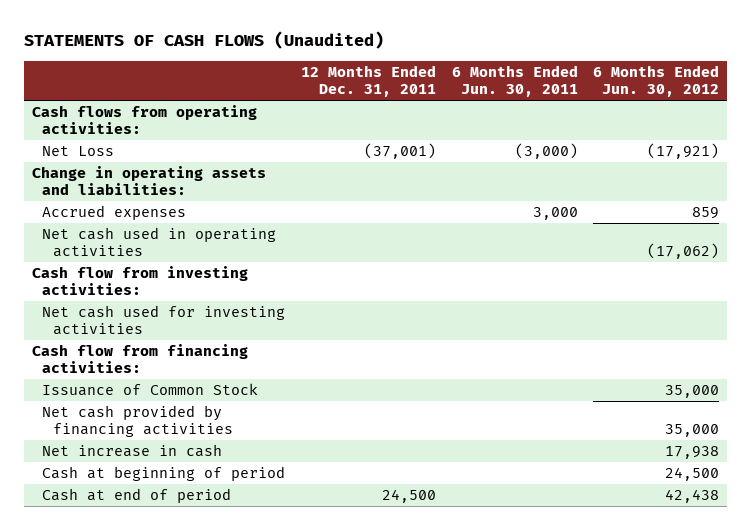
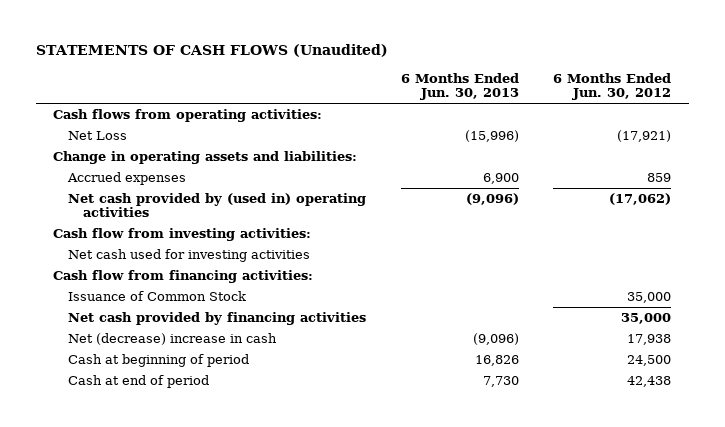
- | 12 Months Ended Dec. 31, 2011 | 6 Months Ended Jun. 30, 2011 | 6 Months Ended Jun. 30, 2012
+ | 6 Months Ended Jun. 30, 2013 | 6 Months Ended Jun. 30, 2012
- Net cash used in operating activities | | | (17,062)
+ Net cash provided by (used in) operating activities | (9,096) | (17,062)
- Net increase in cash | | | 17,938
+ Net (decrease) increase in cash | (9,096) | 17,938

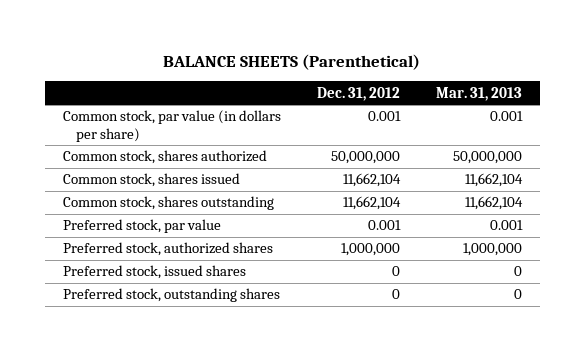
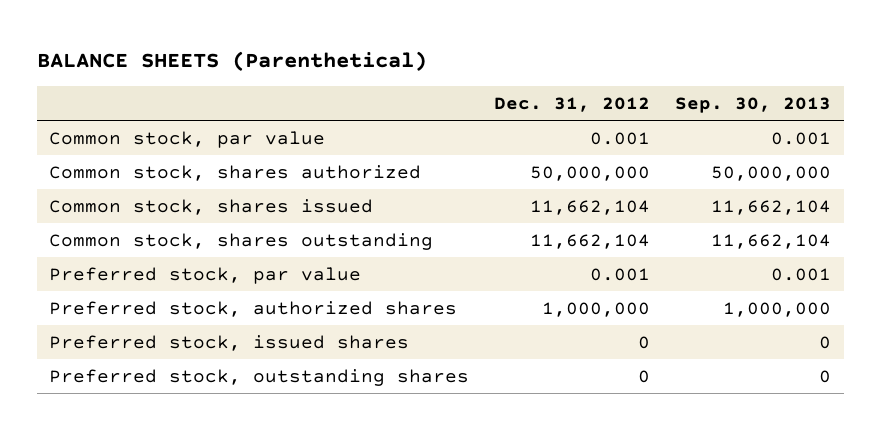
- | Dec. 31, 2012 | Mar. 31, 2013
+ | Dec. 31, 2012 | Sep. 30, 2013
- Common stock, par value (in dollars per share) | 0.001 | 0.001
+ Common stock, par value | 0.001 | 0.001

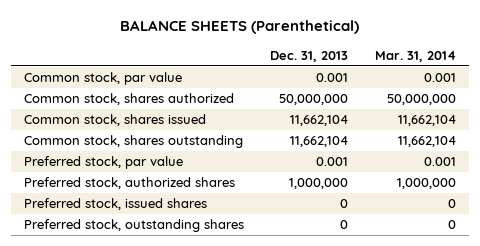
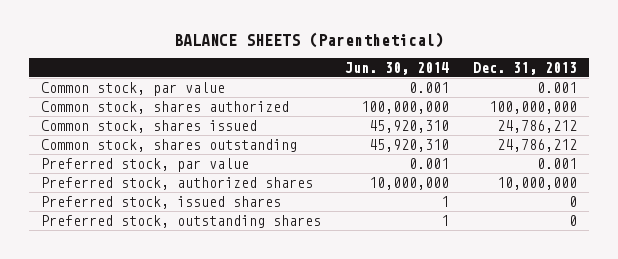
- | Dec. 31, 2013 | Mar. 31, 2014
+ | Jun. 30, 2014 | Dec. 31, 2013
- Common stock, shares authorized | 50,000,000 | 50,000,000
- Common stock, shares issued | 11,662,104 | 11,662,104
- Common stock, shares outstanding | 11,662,104 | 11,662,104
+ Common stock, shares authorized | 100,000,000 | 100,000,000
+ Common stock, shares issued | 45,920,310 | 24,786,212
+ Common stock, shares outstanding | 45,920,310 | 24,786,212
- Preferred stock, authorized shares | 1,000,000 | 1,000,000
+ Preferred stock, authorized shares | 10,000,000 | 10,000,000

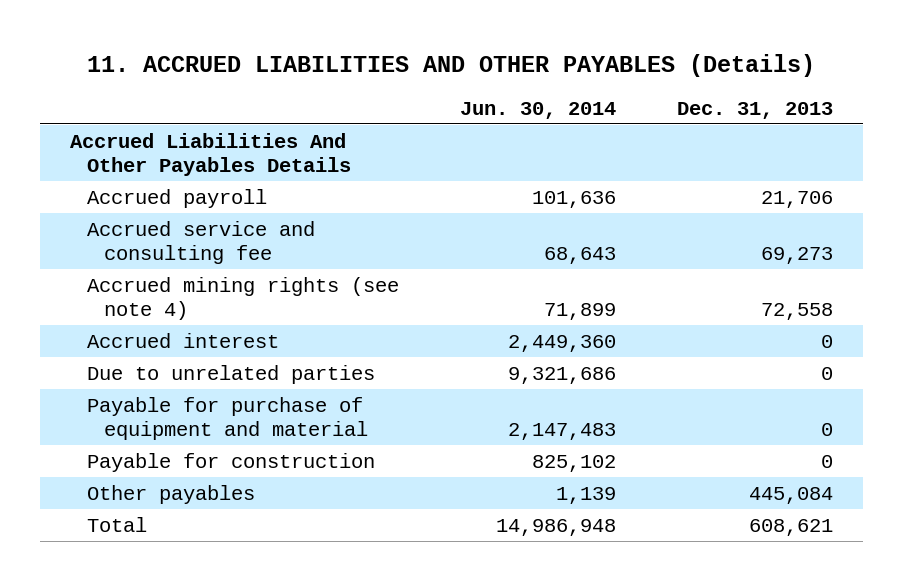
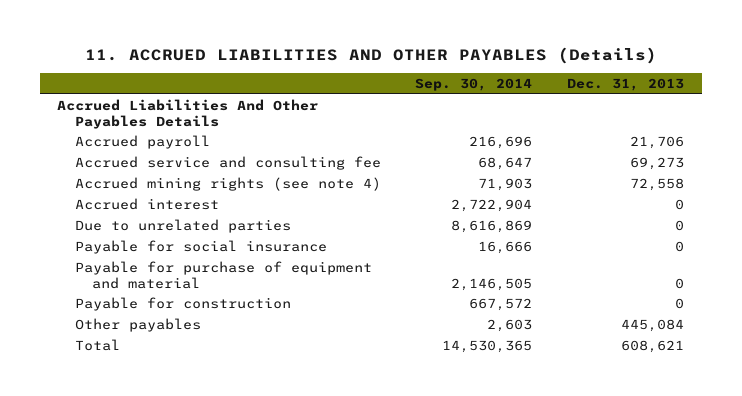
- | Jun. 30, 2014 | Dec. 31, 2013
+ | Sep. 30, 2014 | Dec. 31, 2013
+ Payable for social insurance | 16,666 | 0

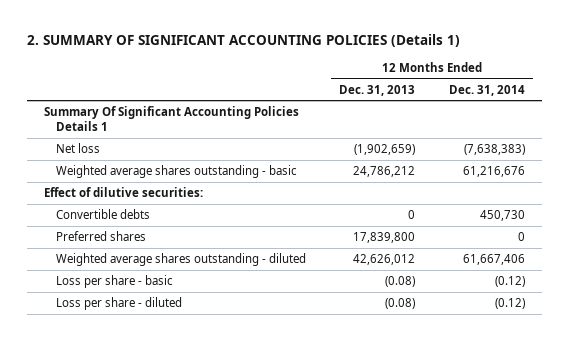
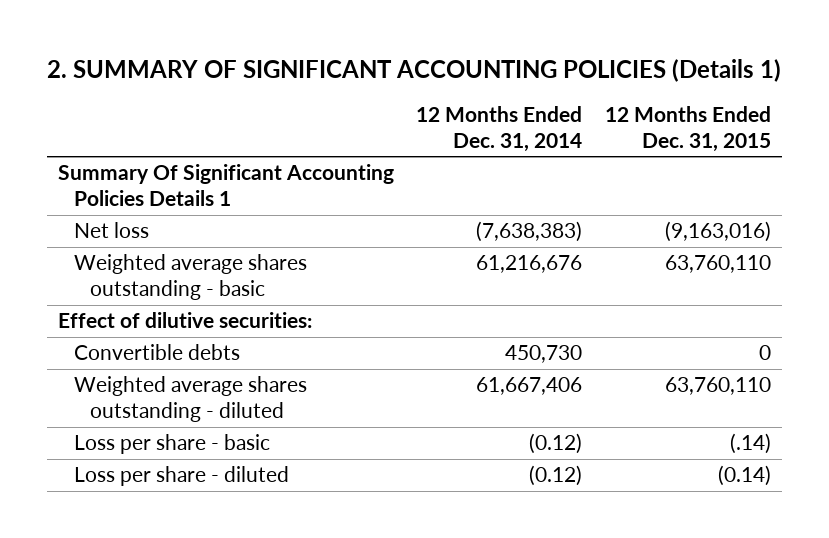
- | 12 Months Ended Dec. 31, 2013 | 12 Months Ended Dec. 31, 2014
+ | 12 Months Ended Dec. 31, 2014 | 12 Months Ended Dec. 31, 2015
- Preferred shares | 17,839,800 | 0

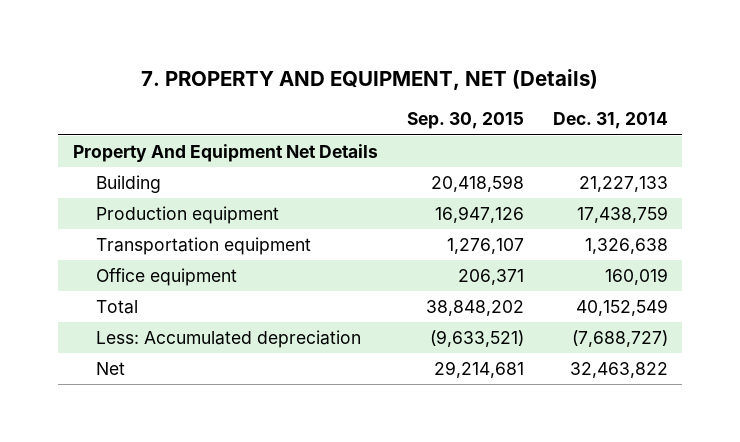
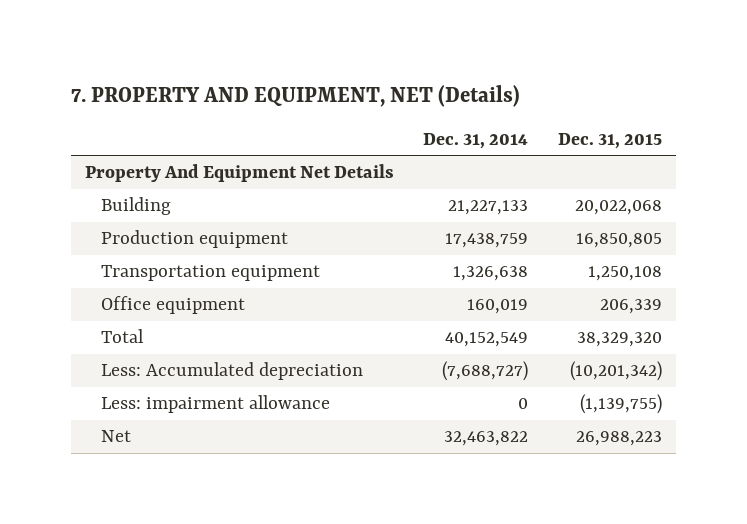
- | Sep. 30, 2015 | Dec. 31, 2014
+ | Dec. 31, 2014 | Dec. 31, 2015
+ Less: impairment allowance | 0 | (1,139,755)

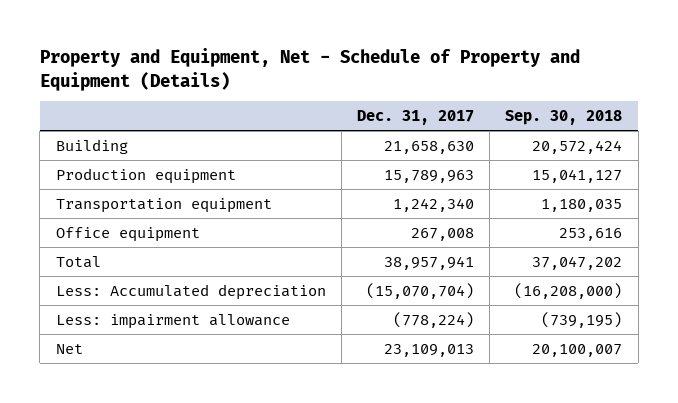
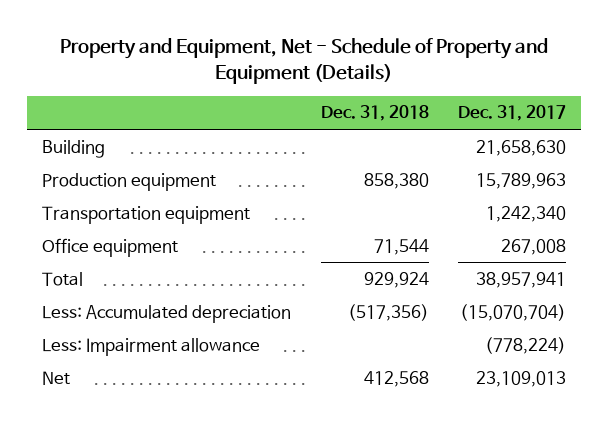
- | Dec. 31, 2017 | Sep. 30, 2018
+ | Dec. 31, 2018 | Dec. 31, 2017
- Less: impairment allowance | (778,224) | (739,195)
+ Less: Impairment allowance | | (778,224)

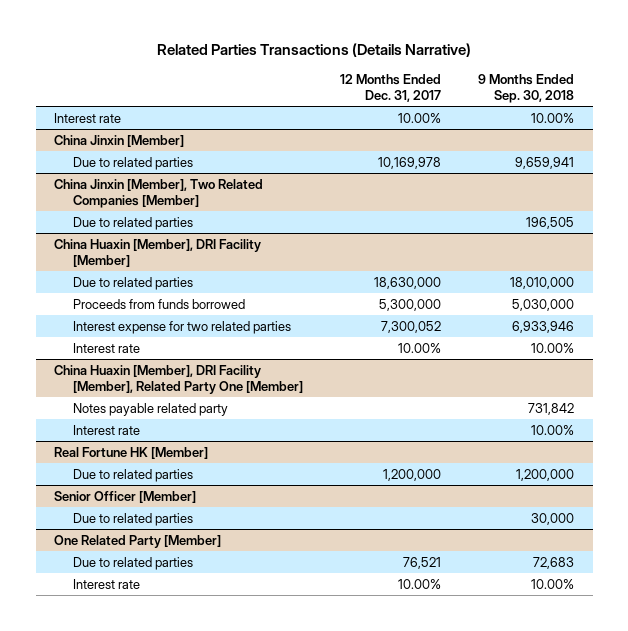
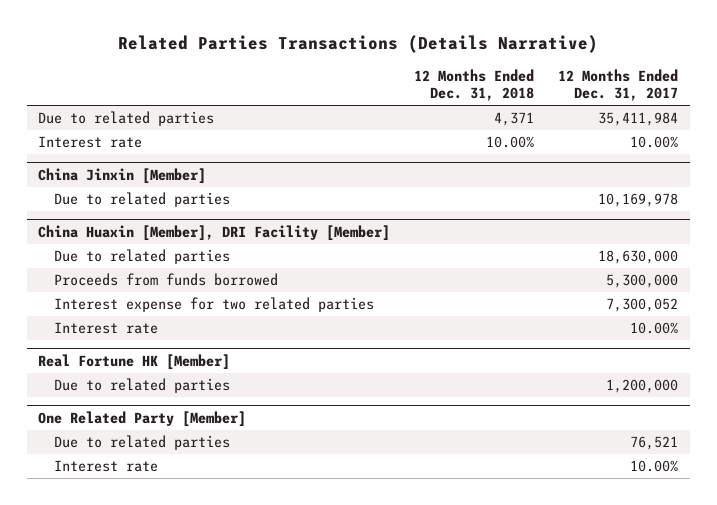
- | 12 Months Ended Dec. 31, 2017 | 9 Months Ended Sep. 30, 2018
+ | 12 Months Ended Dec. 31, 2018 | 12 Months Ended Dec. 31, 2017
+ Due to related parties | 4,371 | 35,411,984
- China Jinxin [Member], Two Related Companies [Member]
- Due to related parties | | 196,505
- China Huaxin [Member], DRI Facility [Member], Related Party One [Member]
- Notes payable related party | | 731,842
- Interest rate | | 10.00%
- Senior Officer [Member]
- Due to related parties | | 30,000

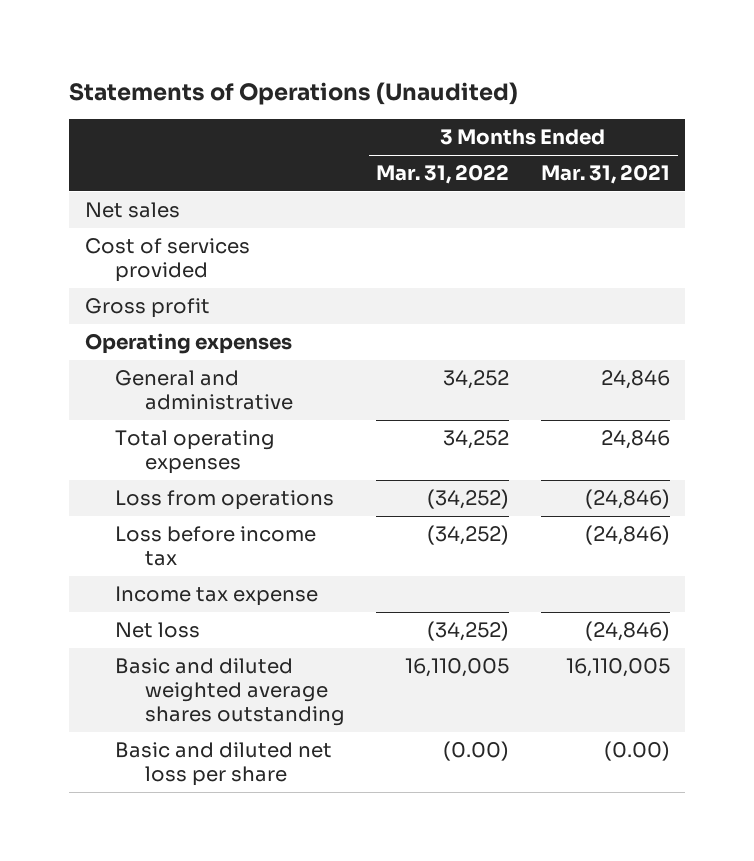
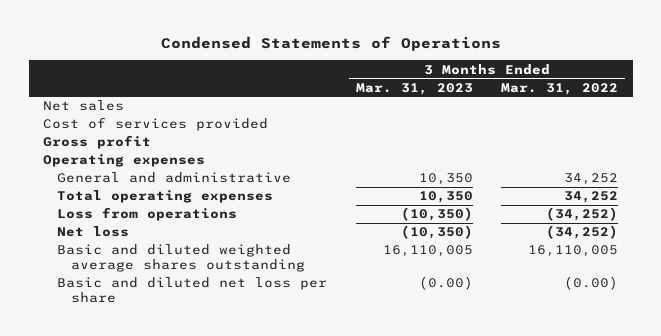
- Statements of Operations (Unaudited)
+ Condensed Statements of Operations
- | 3 Months Ended Mar. 31, 2022 | 3 Months Ended Mar. 31, 2021
+ | 3 Months Ended Mar. 31, 2023 | 3 Months Ended Mar. 31, 2022
- Loss before income tax | (34,252) | (24,846)
- Income tax expense

